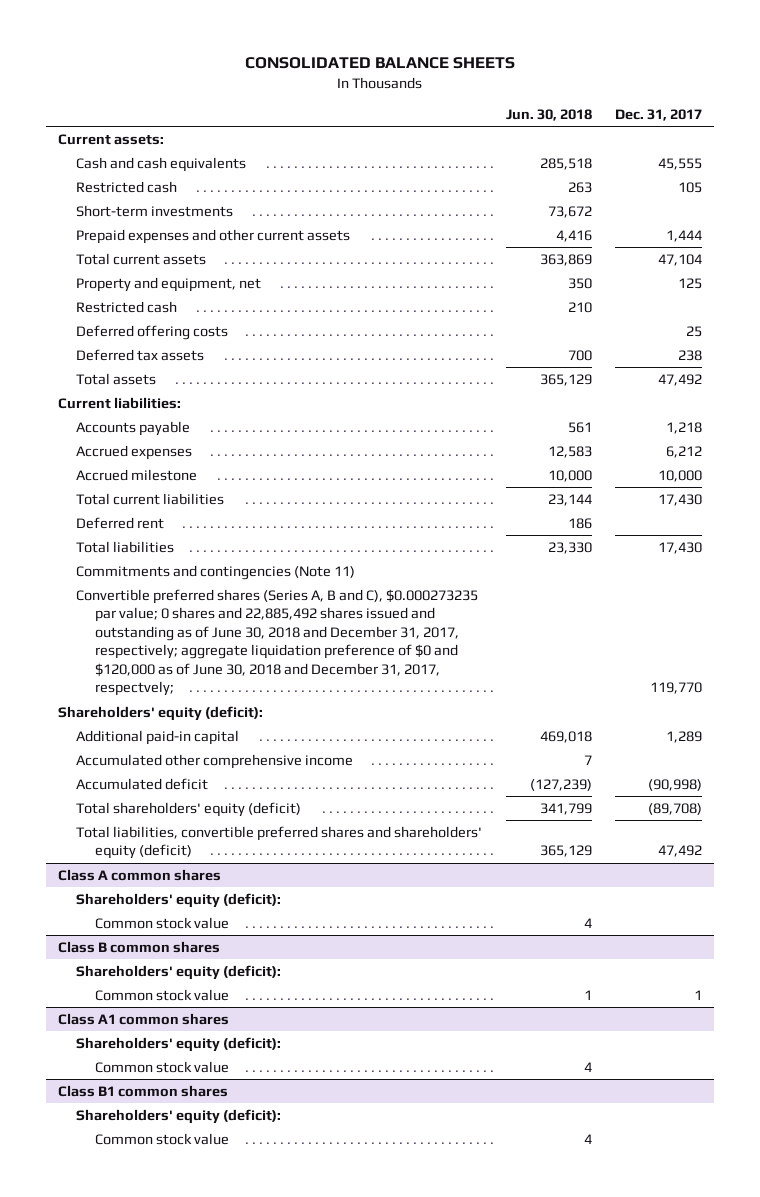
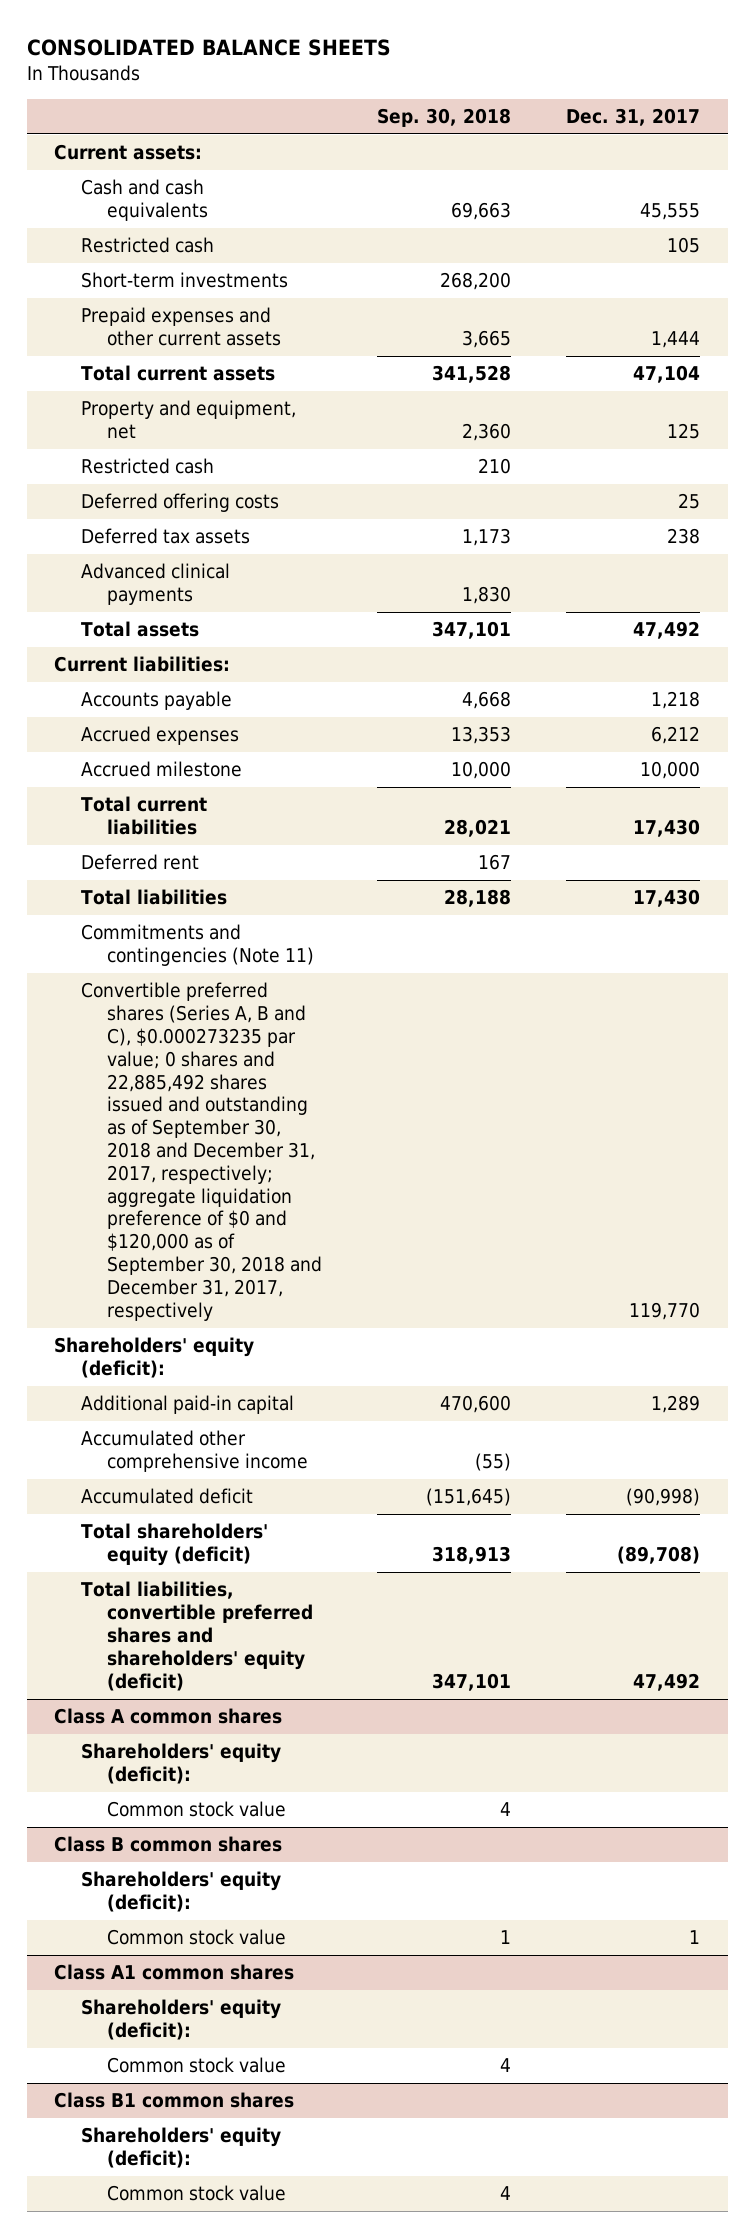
- | Jun. 30, 2018 | Dec. 31, 2017
+ | Sep. 30, 2018 | Dec. 31, 2017
+ Advanced clinical payments | 1,830 |
- Convertible preferred shares (Series A, B and C), $0.000273235 par value; 0 shares and 22,885,492 shares issued and outstanding as of June 30, 2018 and December 31, 2017, respectively; aggregate liquidation preference of $0 and $120,000 as of June 30, 2018 and December 31, 2017, respectvely; | | 119,770
+ Convertible preferred shares (Series A, B and C), $0.000273235 par value; 0 shares and 22,885,492 shares issued and outstanding as of September 30, 2018 and December 31, 2017, respectively; aggregate liquidation preference of $0 and $120,000 as of September 30, 2018 and December 31, 2017, respectively | | 119,770

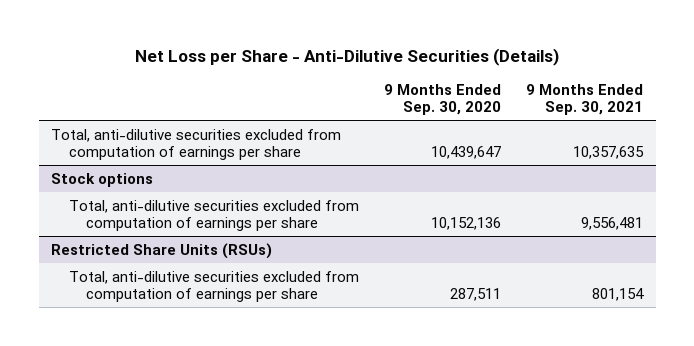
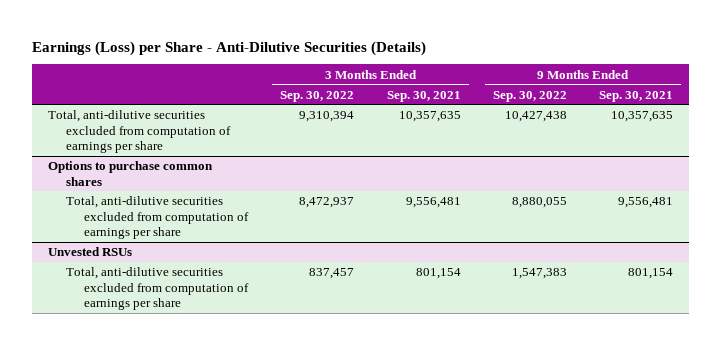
- Net Loss per Share - Anti-Dilutive Securities (Details)
+ Earnings (Loss) per Share - Anti-Dilutive Securities (Details)
- | 9 Months Ended Sep. 30, 2020 | 9 Months Ended Sep. 30, 2021
+ | 3 Months Ended Sep. 30, 2022 | 3 Months Ended Sep. 30, 2021 | 9 Months Ended Sep. 30, 2022 | 9 Months Ended Sep. 30, 2021
- Stock options
+ Options to purchase common shares
- Restricted Share Units (RSUs)
+ Unvested RSUs

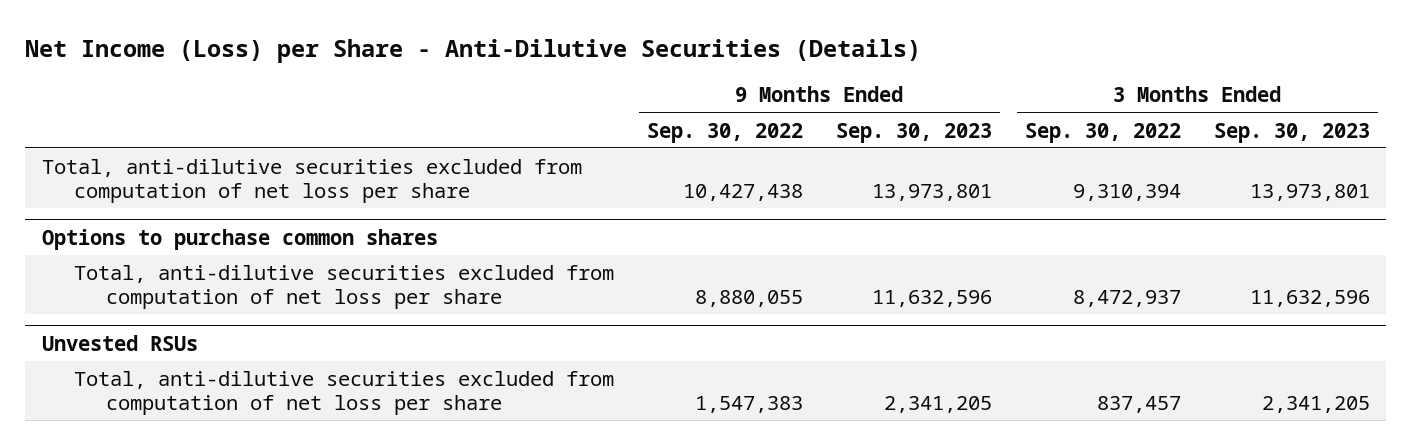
- Earnings (Loss) per Share - Anti-Dilutive Securities (Details)
+ Net Income (Loss) per Share - Anti-Dilutive Securities (Details)
- | 3 Months Ended Sep. 30, 2022 | 3 Months Ended Sep. 30, 2021 | 9 Months Ended Sep. 30, 2022 | 9 Months Ended Sep. 30, 2021
+ | 9 Months Ended Sep. 30, 2022 | 9 Months Ended Sep. 30, 2023 | 3 Months Ended Sep. 30, 2022 | 3 Months Ended Sep. 30, 2023
- Total, anti-dilutive securities excluded from computation of earnings per share | 9,310,394 | 10,357,635 | 10,427,438 | 10,357,635
+ Total, anti-dilutive securities excluded from computation of net loss per share | 10,427,438 | 13,973,801 | 9,310,394 | 13,973,801
@ Options to purchase common shares
- Total, anti-dilutive securities excluded from computation of earnings per share | 8,472,937 | 9,556,481 | 8,880,055 | 9,556,481
+ Total, anti-dilutive securities excluded from computation of net loss per share | 8,880,055 | 11,632,596 | 8,472,937 | 11,632,596
@ Unvested RSUs
- Total, anti-dilutive securities excluded from computation of earnings per share | 837,457 | 801,154 | 1,547,383 | 801,154
+ Total, anti-dilutive securities excluded from computation of net loss per share | 1,547,383 | 2,341,205 | 837,457 | 2,341,205

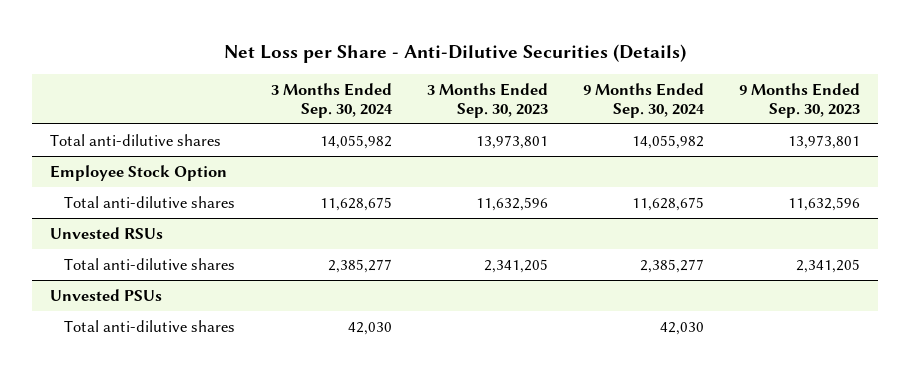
- Net Income (Loss) per Share - Anti-Dilutive Securities (Details)
+ Net Loss per Share - Anti-Dilutive Securities (Details)
- | 9 Months Ended Sep. 30, 2022 | 9 Months Ended Sep. 30, 2023 | 3 Months Ended Sep. 30, 2022 | 3 Months Ended Sep. 30, 2023
+ | 3 Months Ended Sep. 30, 2024 | 3 Months Ended Sep. 30, 2023 | 9 Months Ended Sep. 30, 2024 | 9 Months Ended Sep. 30, 2023
- Total, anti-dilutive securities excluded from computation of net loss per share | 10,427,438 | 13,973,801 | 9,310,394 | 13,973,801
- Options to purchase common shares
- Total, anti-dilutive securities excluded from computation of net loss per share | 8,880,055 | 11,632,596 | 8,472,937 | 11,632,596
+ Total anti-dilutive shares | 14,055,982 | 13,973,801 | 14,055,982 | 13,973,801
+ Employee Stock Option
+ Total anti-dilutive shares | 11,628,675 | 11,632,596 | 11,628,675 | 11,632,596
@ Unvested RSUs
- Total, anti-dilutive securities excluded from computation of net loss per share | 1,547,383 | 2,341,205 | 837,457 | 2,341,205
+ Total anti-dilutive shares | 2,385,277 | 2,341,205 | 2,385,277 | 2,341,205
+ Unvested PSUs
+ Total anti-dilutive shares | 42,030 | | 42,030 |

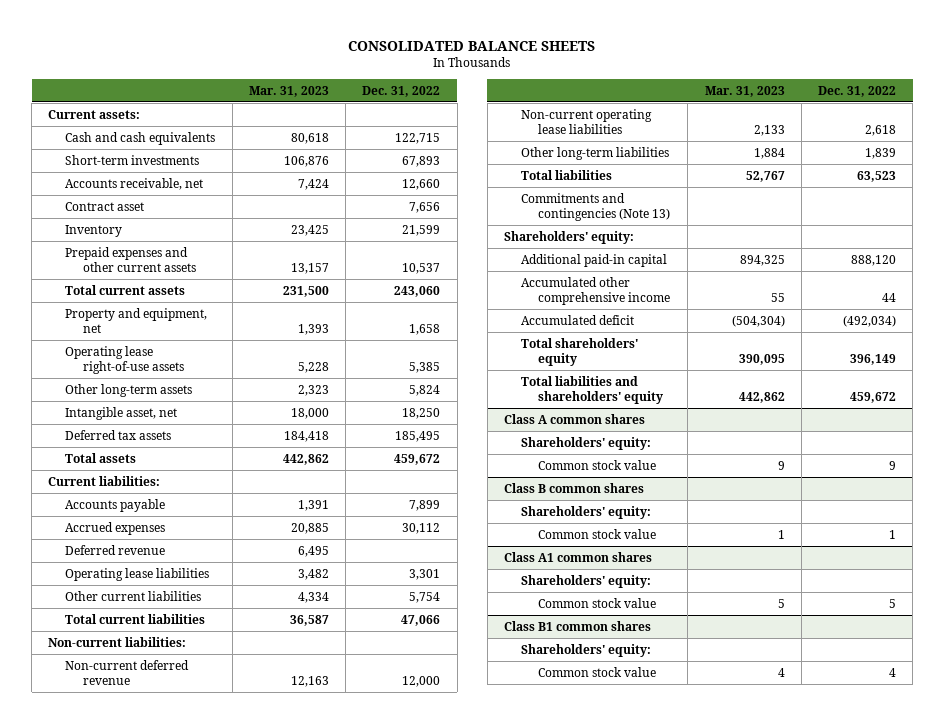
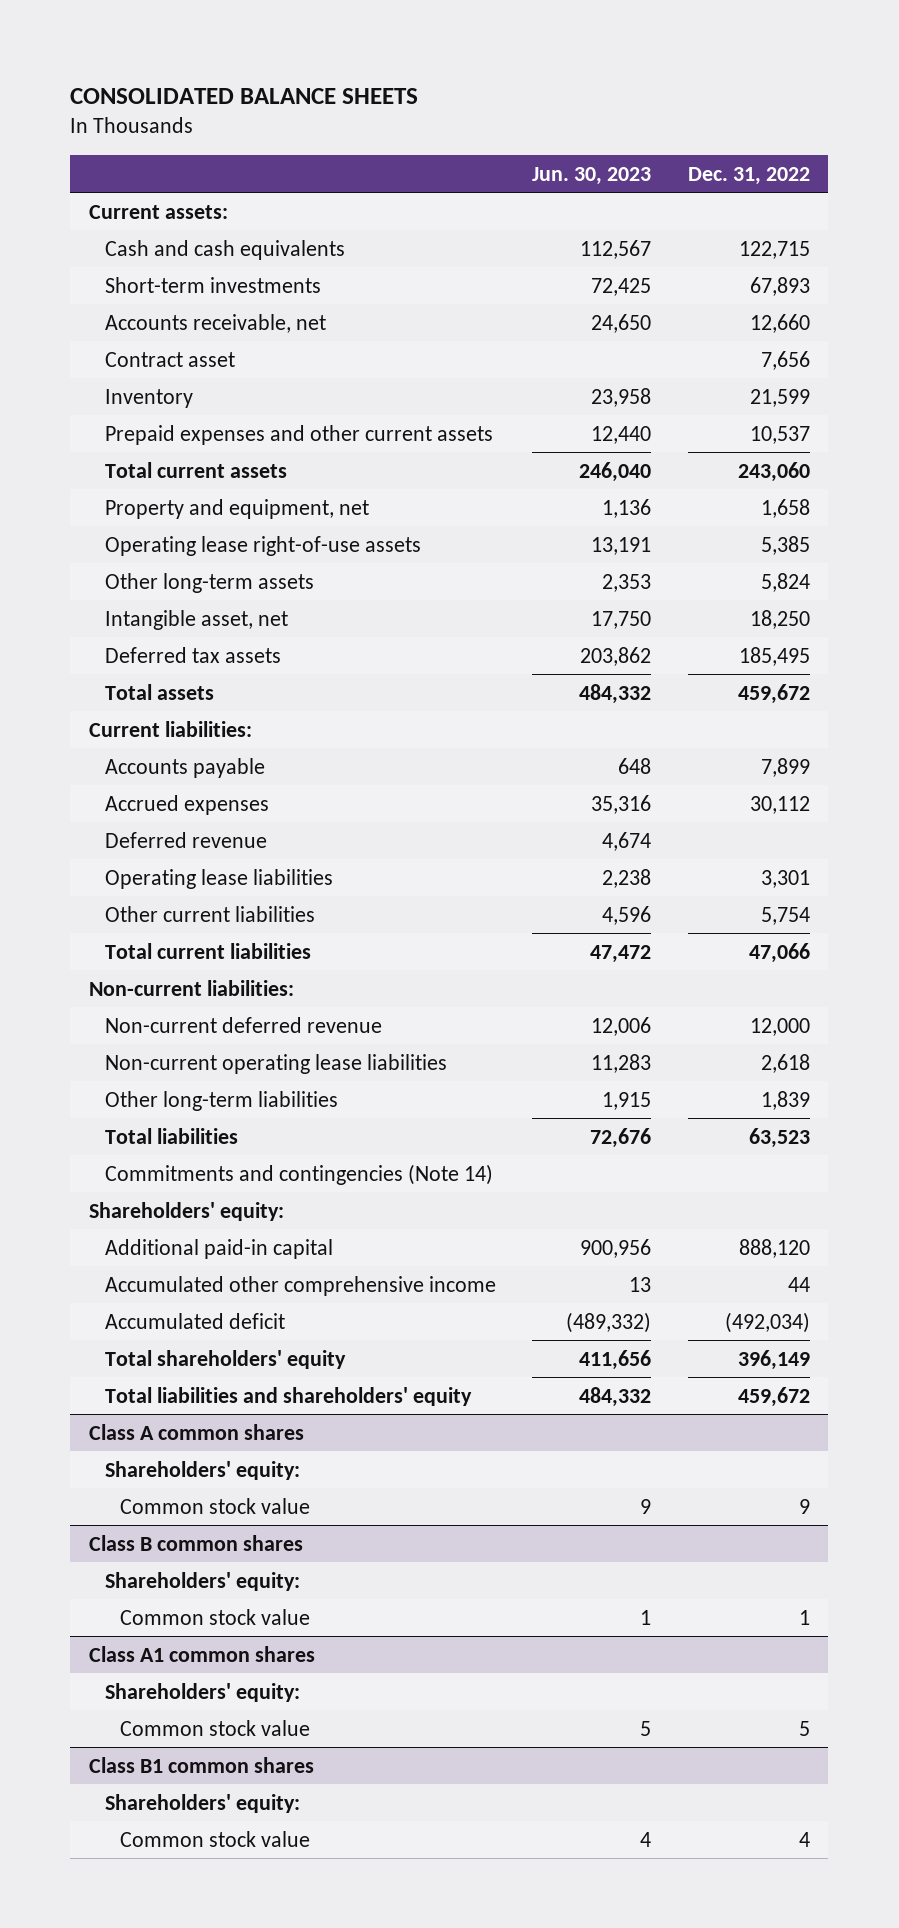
- | Mar. 31, 2023 | Dec. 31, 2022
+ | Jun. 30, 2023 | Dec. 31, 2022
- Commitments and contingencies (Note 13)
+ Commitments and contingencies (Note 14)

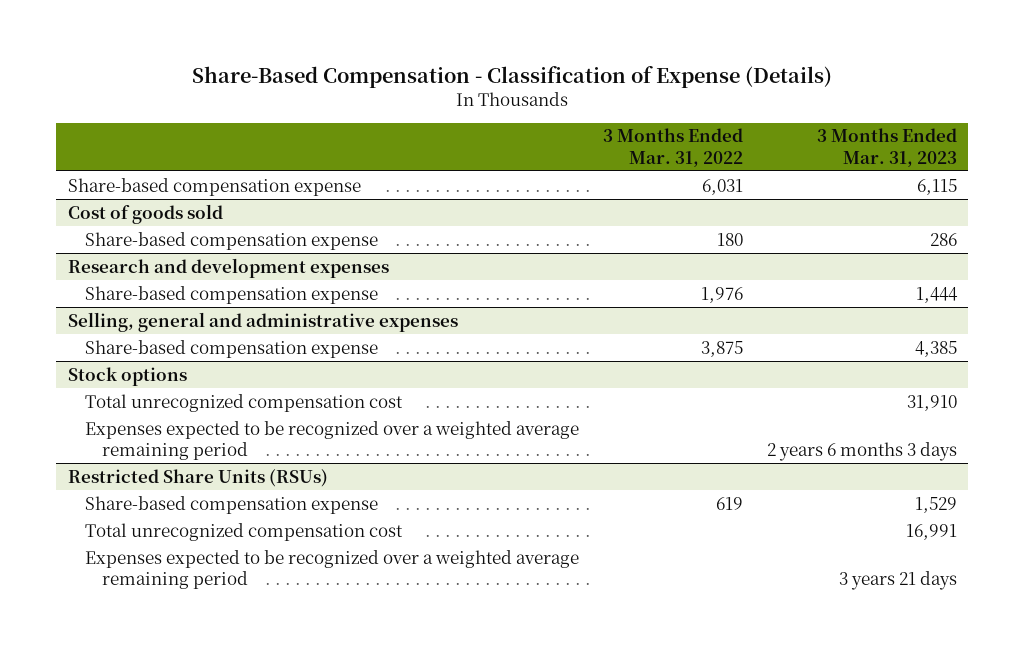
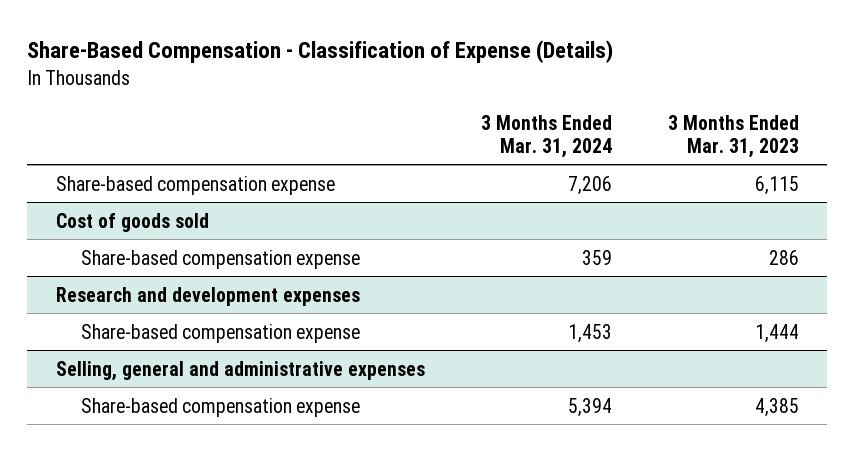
- | 3 Months Ended Mar. 31, 2022 | 3 Months Ended Mar. 31, 2023
+ | 3 Months Ended Mar. 31, 2024 | 3 Months Ended Mar. 31, 2023
- Stock options
- Total unrecognized compensation cost | | 31,910
- Expenses expected to be recognized over a weighted average remaining period | | 2 years 6 months 3 days
- Restricted Share Units (RSUs)
- Share-based compensation expense | 619 | 1,529
- Total unrecognized compensation cost | | 16,991
- Expenses expected to be recognized over a weighted average remaining period | | 3 years 21 days

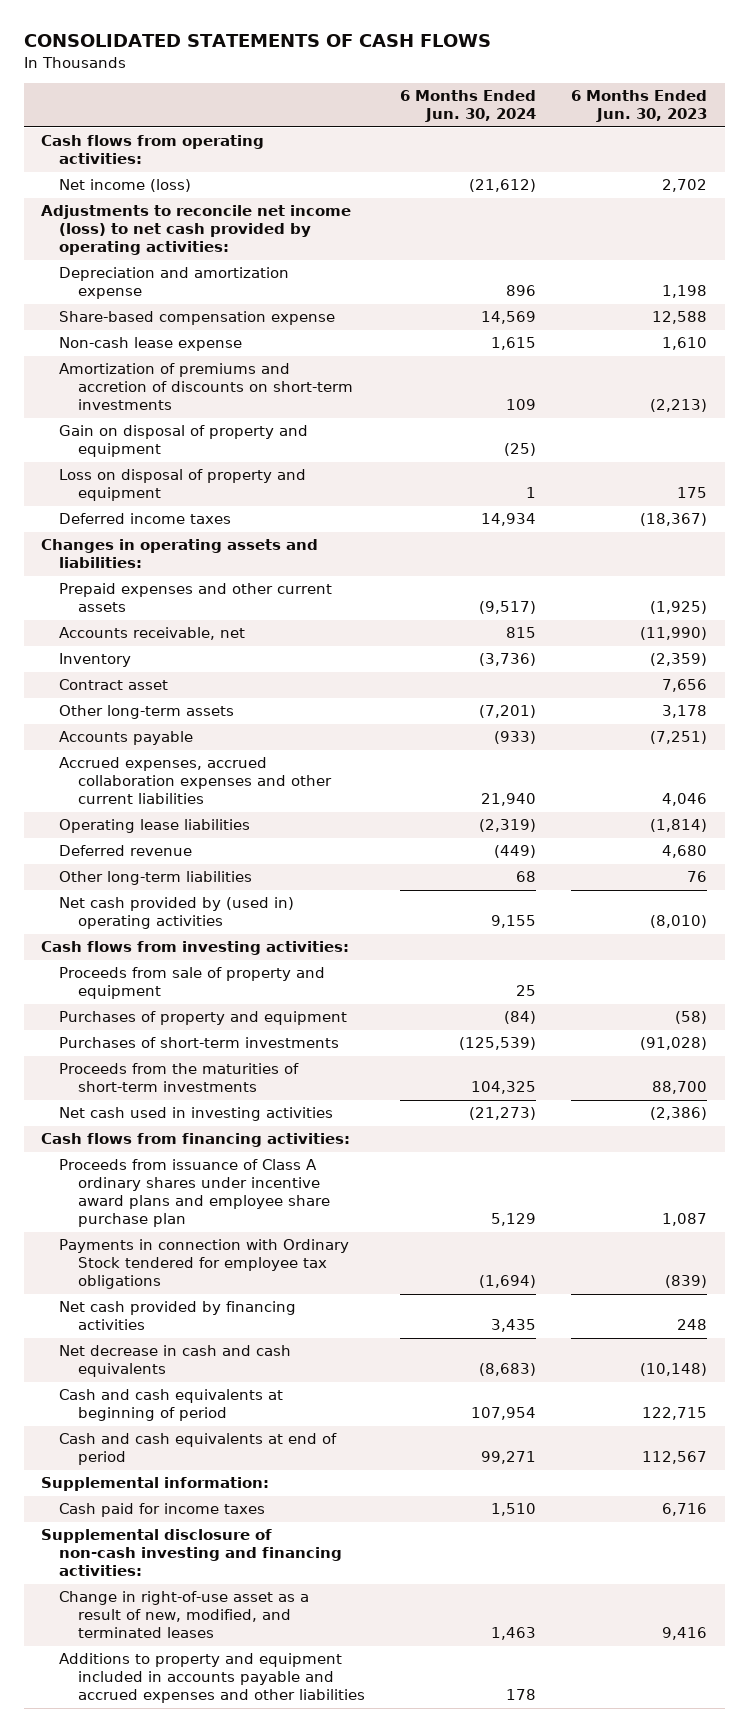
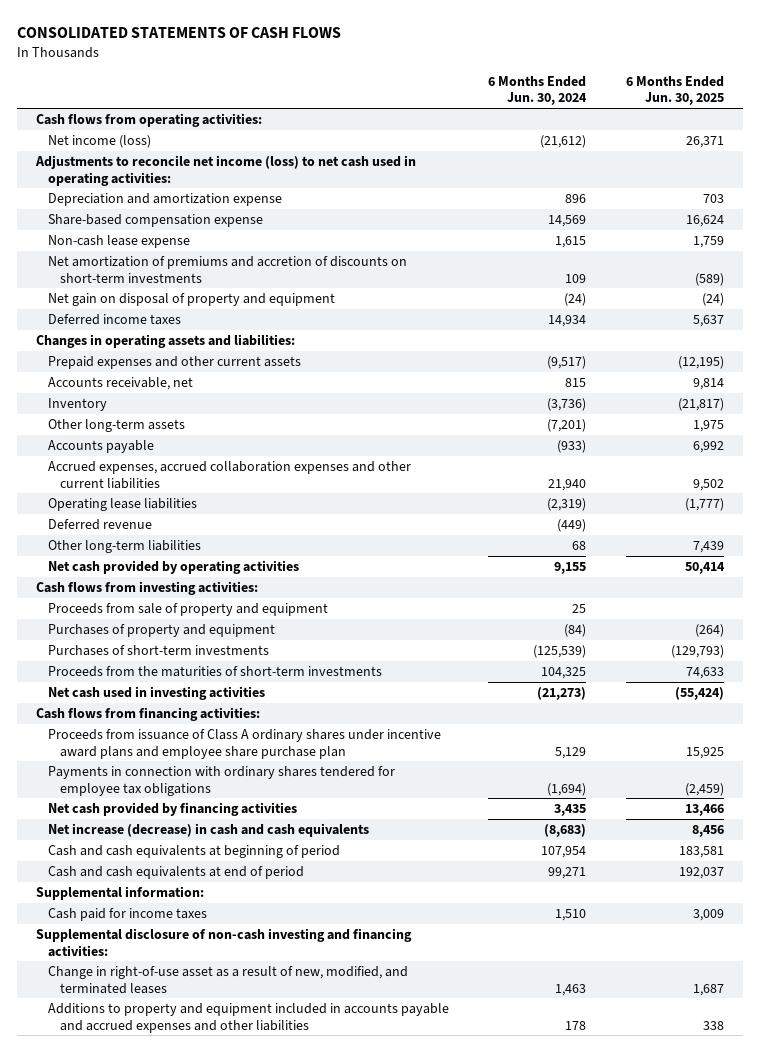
- | 6 Months Ended Jun. 30, 2024 | 6 Months Ended Jun. 30, 2023
+ | 6 Months Ended Jun. 30, 2024 | 6 Months Ended Jun. 30, 2025
- Adjustments to reconcile net income (loss) to net cash provided by operating activities:
+ Adjustments to reconcile net income (loss) to net cash used in operating activities:
- Amortization of premiums and accretion of discounts on short-term investments | 109 | (2,213)
- Gain on disposal of property and equipment | (25) |
- Loss on disposal of property and equipment | 1 | 175
+ Net amortization of premiums and accretion of discounts on short-term investments | 109 | (589)
+ Net gain on disposal of property and equipment | (24) | (24)
- Contract asset | | 7,656
- Net cash provided by (used in) operating activities | 9,155 | (8,010)
+ Net cash provided by operating activities | 9,155 | 50,414
- Payments in connection with Ordinary Stock tendered for employee tax obligations | (1,694) | (839)
+ Payments in connection with ordinary shares tendered for employee tax obligations | (1,694) | (2,459)
- Net decrease in cash and cash equivalents | (8,683) | (10,148)
+ Net increase (decrease) in cash and cash equivalents | (8,683) | 8,456

